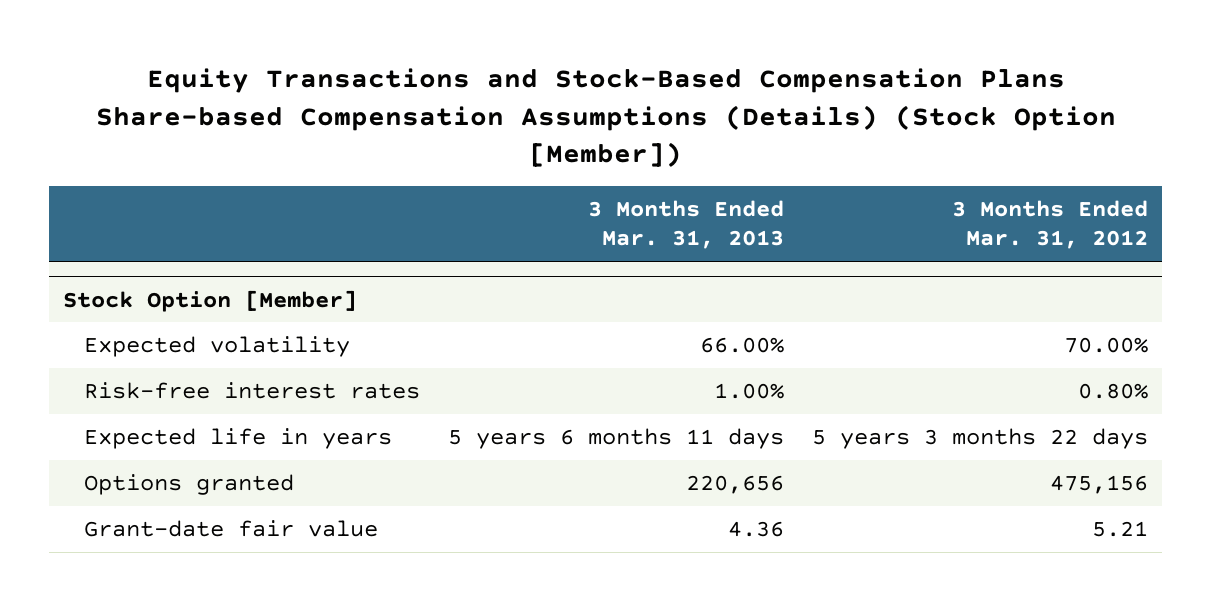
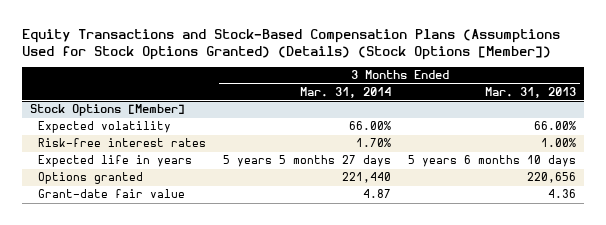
- Equity Transactions and Stock-Based Compensation Plans Share-based Compensation Assumptions (Details) (Stock Option [Member])
+ Equity Transactions and Stock-Based Compensation Plans (Assumptions Used for Stock Options Granted) (Details) (Stock Options [Member])
- | 3 Months Ended Mar. 31, 2013 | 3 Months Ended Mar. 31, 2012
+ | 3 Months Ended Mar. 31, 2014 | 3 Months Ended Mar. 31, 2013
- Stock Option [Member]
+ Stock Options [Member]
- Expected life in years | 5 years 6 months 11 days | 5 years 3 months 22 days
+ Expected life in years | 5 years 5 months 27 days | 5 years 6 months 10 days

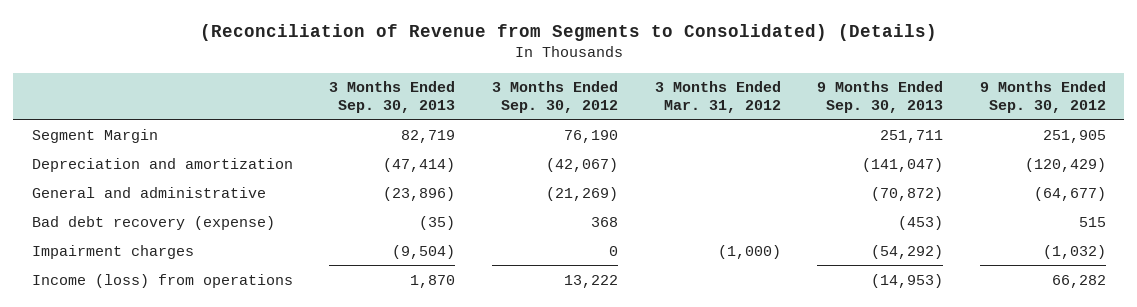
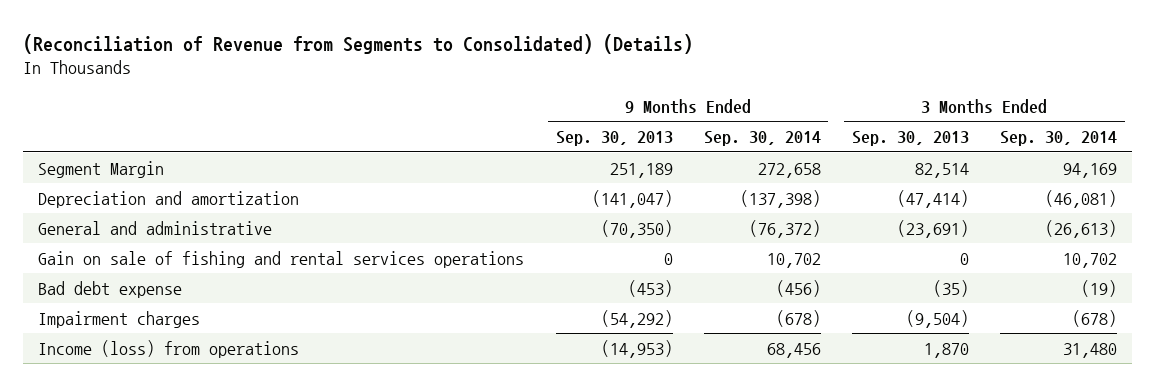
- | 3 Months Ended Sep. 30, 2013 | 3 Months Ended Sep. 30, 2012 | 3 Months Ended Mar. 31, 2012 | 9 Months Ended Sep. 30, 2013 | 9 Months Ended Sep. 30, 2012
+ | 9 Months Ended Sep. 30, 2013 | 9 Months Ended Sep. 30, 2014 | 3 Months Ended Sep. 30, 2013 | 3 Months Ended Sep. 30, 2014
- Segment Margin | 82,719 | 76,190 | | 251,711 | 251,905
+ Segment Margin | 251,189 | 272,658 | 82,514 | 94,169
- General and administrative | (23,896) | (21,269) | | (70,872) | (64,677)
- Bad debt recovery (expense) | (35) | 368 | | (453) | 515
+ General and administrative | (70,350) | (76,372) | (23,691) | (26,613)
+ Gain on sale of fishing and rental services operations | 0 | 10,702 | 0 | 10,702
+ Bad debt expense | (453) | (456) | (35) | (19)

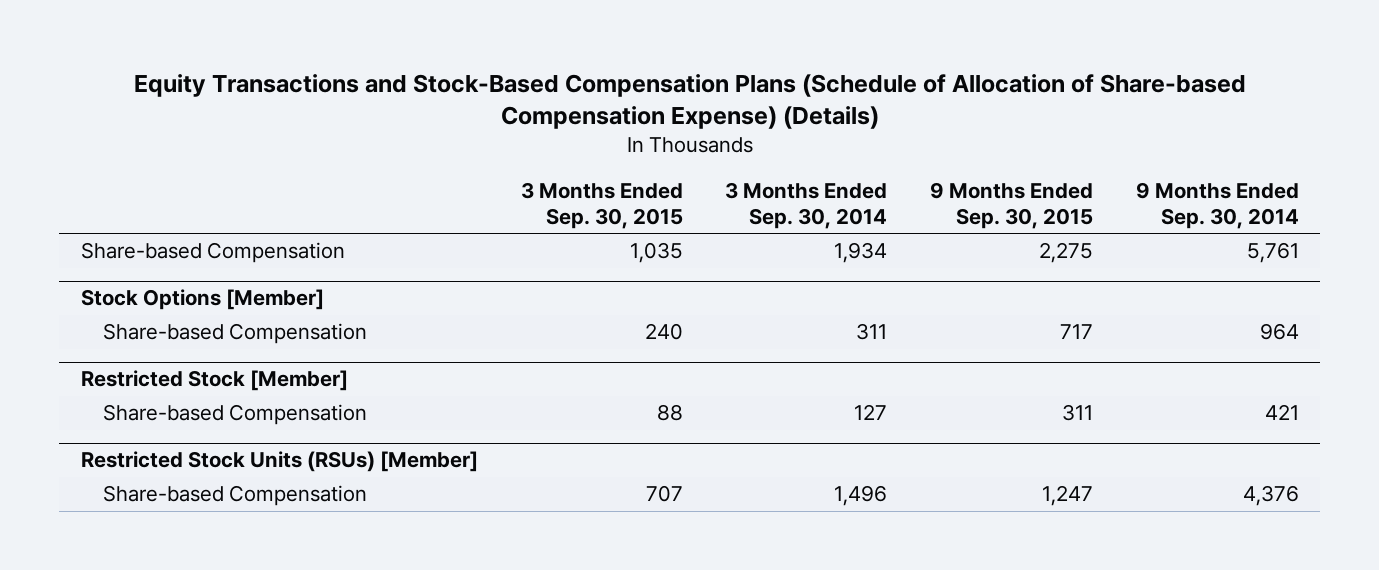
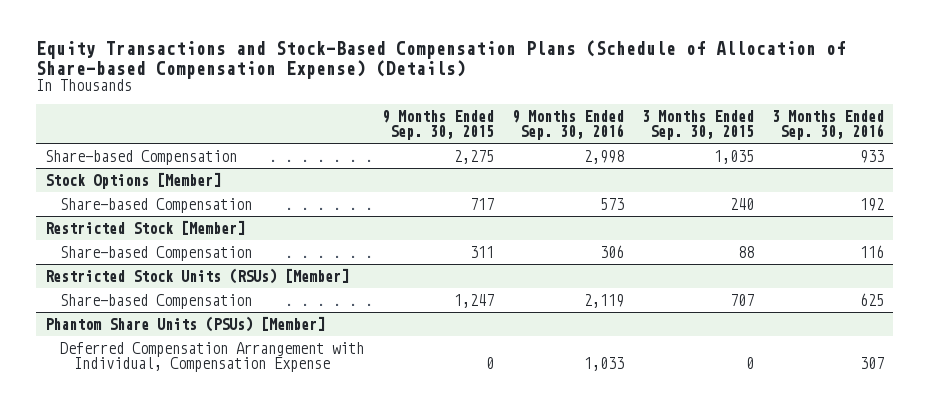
- | 3 Months Ended Sep. 30, 2015 | 3 Months Ended Sep. 30, 2014 | 9 Months Ended Sep. 30, 2015 | 9 Months Ended Sep. 30, 2014
+ | 9 Months Ended Sep. 30, 2015 | 9 Months Ended Sep. 30, 2016 | 3 Months Ended Sep. 30, 2015 | 3 Months Ended Sep. 30, 2016
+ Phantom Share Units (PSUs) [Member]
+ Deferred Compensation Arrangement with Individual, Compensation Expense | 0 | 1,033 | 0 | 307

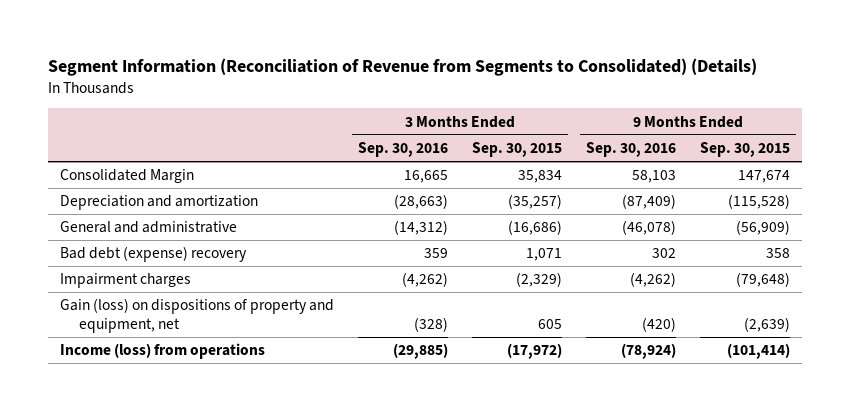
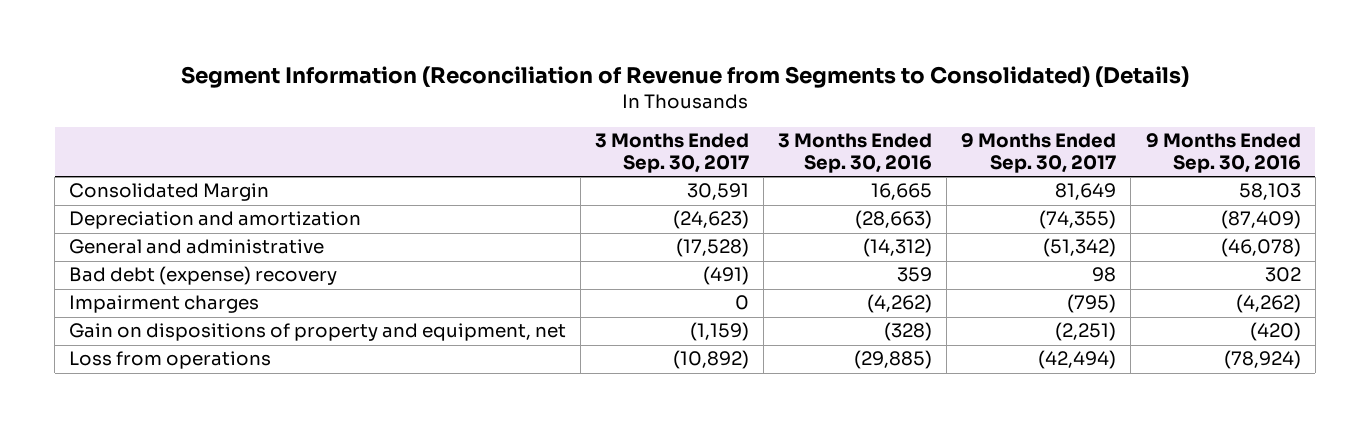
- | 3 Months Ended Sep. 30, 2016 | 3 Months Ended Sep. 30, 2015 | 9 Months Ended Sep. 30, 2016 | 9 Months Ended Sep. 30, 2015
+ | 3 Months Ended Sep. 30, 2017 | 3 Months Ended Sep. 30, 2016 | 9 Months Ended Sep. 30, 2017 | 9 Months Ended Sep. 30, 2016
- Gain (loss) on dispositions of property and equipment, net | (328) | 605 | (420) | (2,639)
- Income (loss) from operations | (29,885) | (17,972) | (78,924) | (101,414)
+ Gain on dispositions of property and equipment, net | (1,159) | (328) | (2,251) | (420)
+ Loss from operations | (10,892) | (29,885) | (42,494) | (78,924)

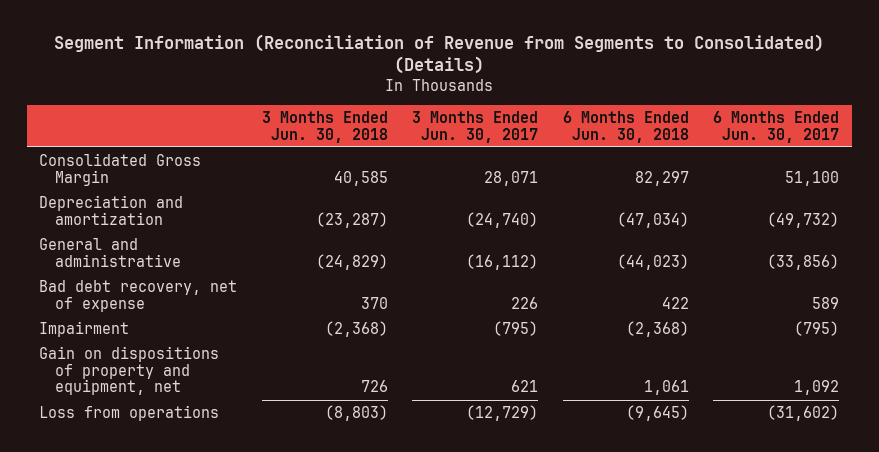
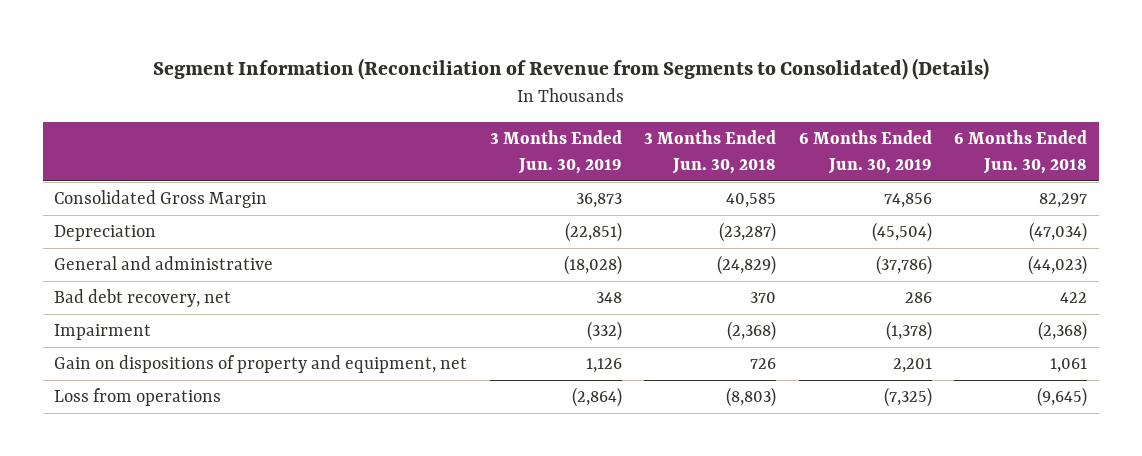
- | 3 Months Ended Jun. 30, 2018 | 3 Months Ended Jun. 30, 2017 | 6 Months Ended Jun. 30, 2018 | 6 Months Ended Jun. 30, 2017
+ | 3 Months Ended Jun. 30, 2019 | 3 Months Ended Jun. 30, 2018 | 6 Months Ended Jun. 30, 2019 | 6 Months Ended Jun. 30, 2018
- Depreciation and amortization | (23,287) | (24,740) | (47,034) | (49,732)
+ Depreciation | (22,851) | (23,287) | (45,504) | (47,034)
- Bad debt recovery, net of expense | 370 | 226 | 422 | 589
+ Bad debt recovery, net | 348 | 370 | 286 | 422

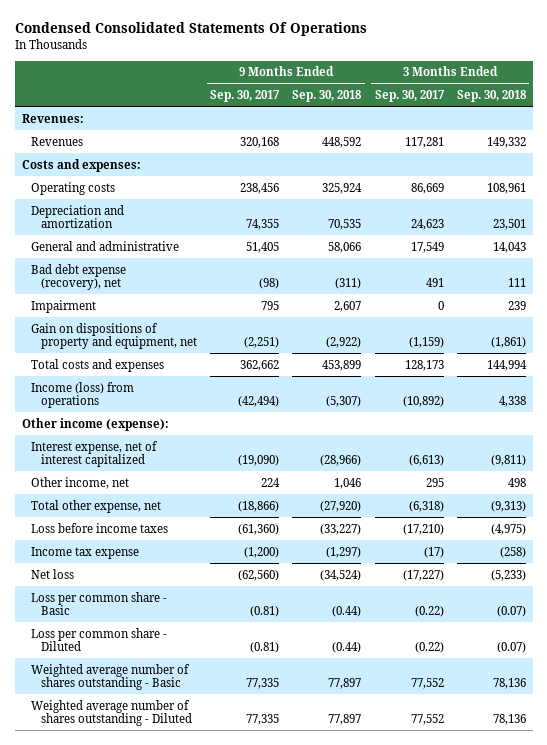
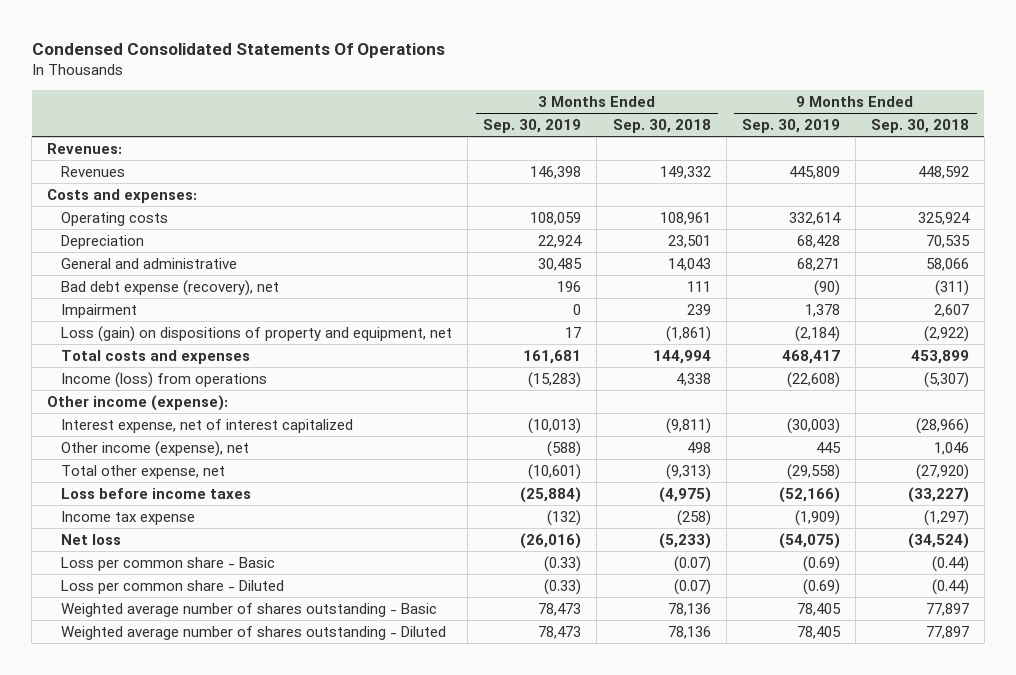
- | 9 Months Ended Sep. 30, 2017 | 9 Months Ended Sep. 30, 2018 | 3 Months Ended Sep. 30, 2017 | 3 Months Ended Sep. 30, 2018
+ | 3 Months Ended Sep. 30, 2019 | 3 Months Ended Sep. 30, 2018 | 9 Months Ended Sep. 30, 2019 | 9 Months Ended Sep. 30, 2018
- Depreciation and amortization | 74,355 | 70,535 | 24,623 | 23,501
+ Depreciation | 22,924 | 23,501 | 68,428 | 70,535
- Gain on dispositions of property and equipment, net | (2,251) | (2,922) | (1,159) | (1,861)
+ Loss (gain) on dispositions of property and equipment, net | 17 | (1,861) | (2,184) | (2,922)
- Other income, net | 224 | 1,046 | 295 | 498
+ Other income (expense), net | (588) | 498 | 445 | 1,046

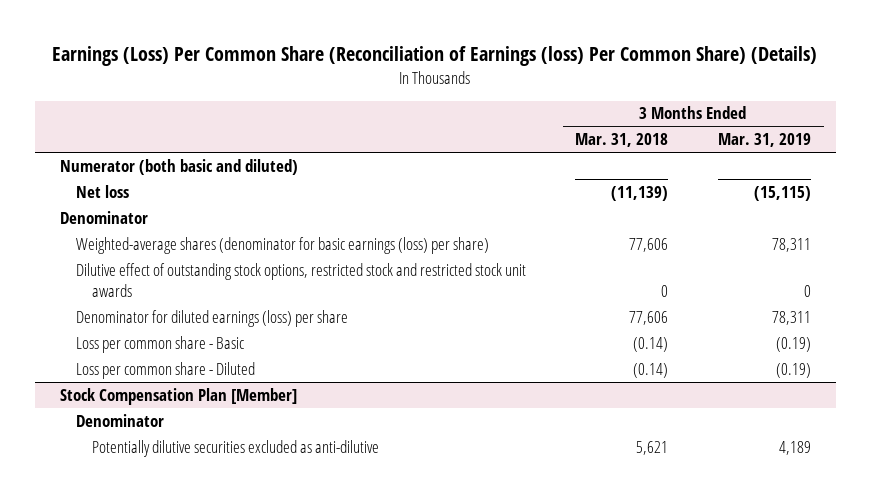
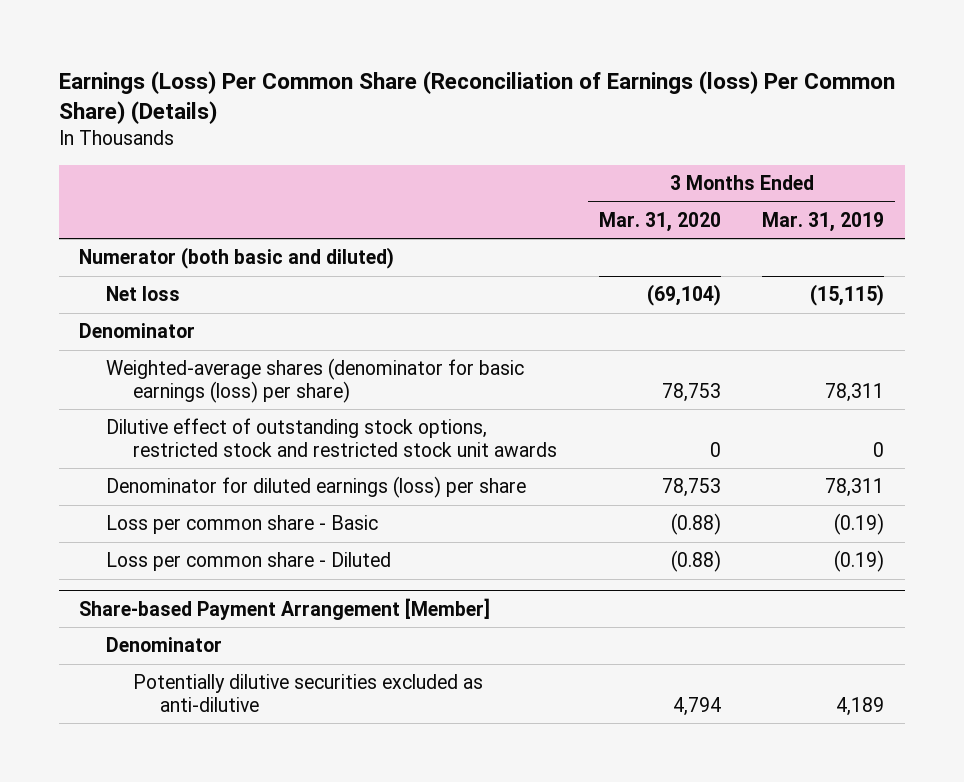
- | 3 Months Ended Mar. 31, 2018 | 3 Months Ended Mar. 31, 2019
+ | 3 Months Ended Mar. 31, 2020 | 3 Months Ended Mar. 31, 2019
- Stock Compensation Plan [Member]
+ Share-based Payment Arrangement [Member]

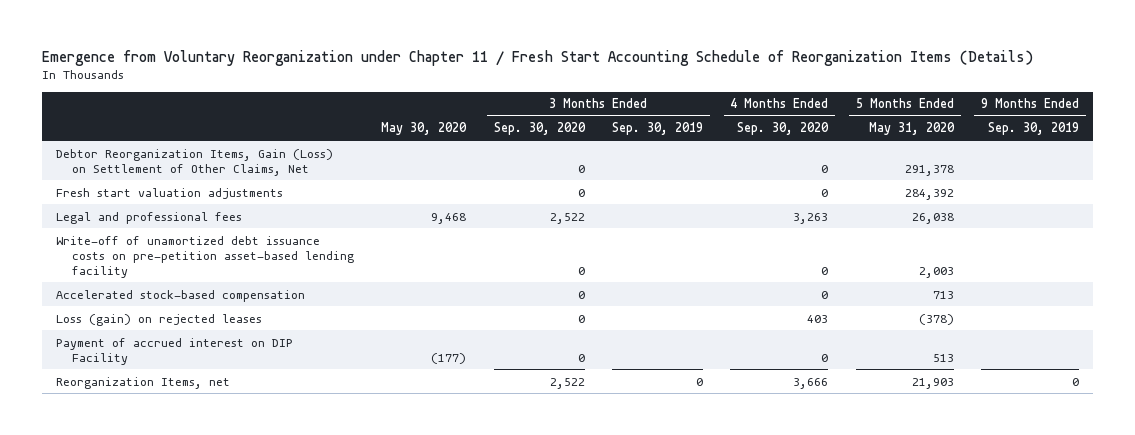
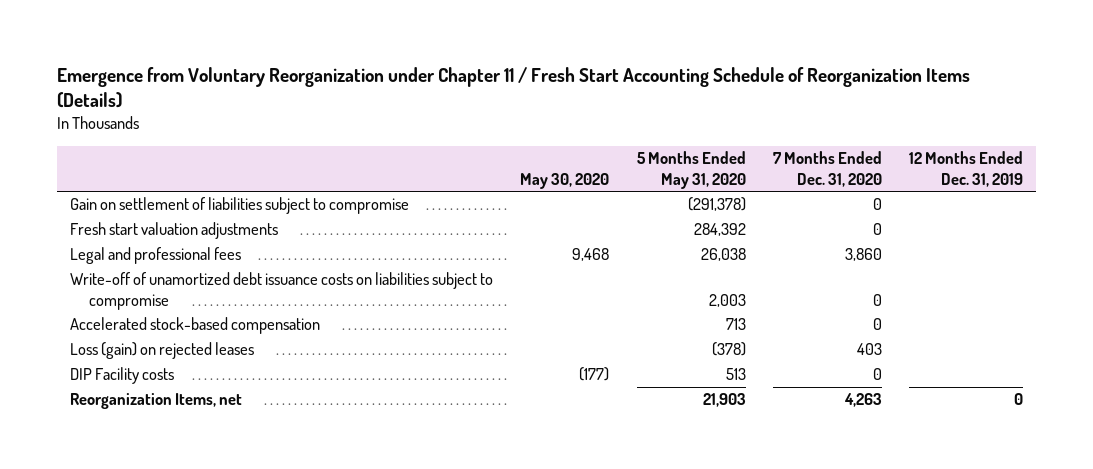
- | May 30, 2020 | 3 Months Ended Sep. 30, 2020 | 3 Months Ended Sep. 30, 2019 | 4 Months Ended Sep. 30, 2020 | 5 Months Ended May 31, 2020 | 9 Months Ended Sep. 30, 2019
+ | May 30, 2020 | 5 Months Ended May 31, 2020 | 7 Months Ended Dec. 31, 2020 | 12 Months Ended Dec. 31, 2019
- Debtor Reorganization Items, Gain (Loss) on Settlement of Other Claims, Net | | 0 | | 0 | 291,378 |
+ Gain on settlement of liabilities subject to compromise | | (291,378) | 0 |
- Write-off of unamortized debt issuance costs on pre-petition asset-based lending facility | | 0 | | 0 | 2,003 |
+ Write-off of unamortized debt issuance costs on liabilities subject to compromise | | 2,003 | 0 |
- Payment of accrued interest on DIP Facility | (177) | 0 | | 0 | 513 |
+ DIP Facility costs | (177) | 513 | 0 |

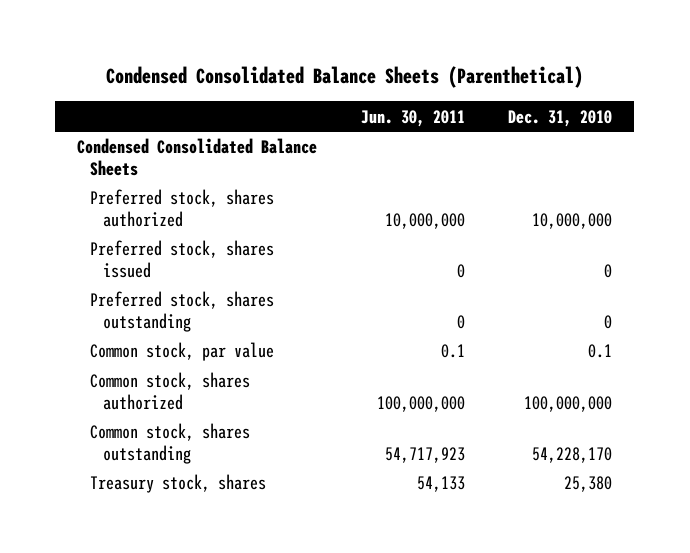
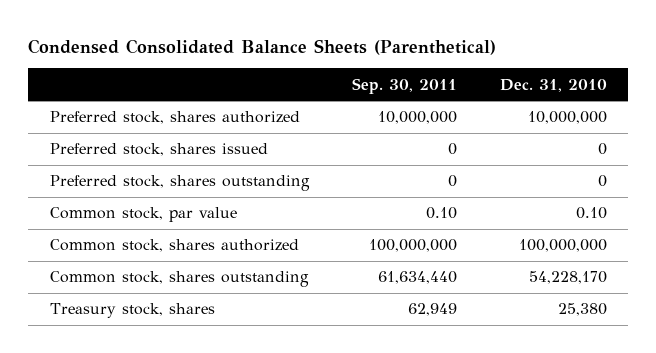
- | Jun. 30, 2011 | Dec. 31, 2010
+ | Sep. 30, 2011 | Dec. 31, 2010
- Condensed Consolidated Balance Sheets
- Common stock, par value | 0.1 | 0.1
+ Common stock, par value | 0.10 | 0.10

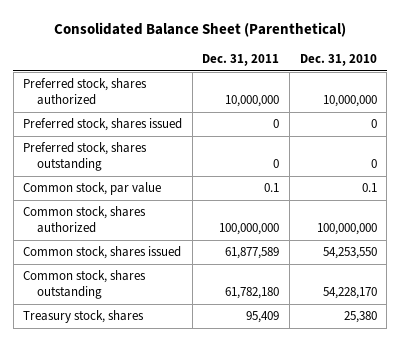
- Condensed Consolidated Balance Sheets (Parenthetical)
+ Consolidated Balance Sheet (Parenthetical)
- | Sep. 30, 2011 | Dec. 31, 2010
+ | Dec. 31, 2011 | Dec. 31, 2010
- Common stock, par value | 0.10 | 0.10
+ Common stock, par value | 0.1 | 0.1
+ Common stock, shares issued | 61,877,589 | 54,253,550

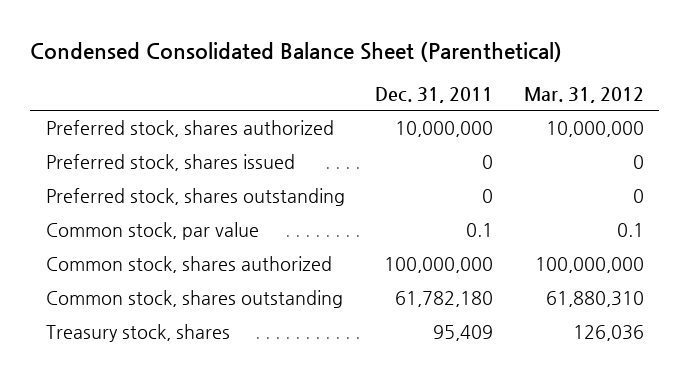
- Consolidated Balance Sheet (Parenthetical)
+ Condensed Consolidated Balance Sheet (Parenthetical)
- | Dec. 31, 2011 | Dec. 31, 2010
+ | Dec. 31, 2011 | Mar. 31, 2012
- Common stock, shares issued | 61,877,589 | 54,253,550

